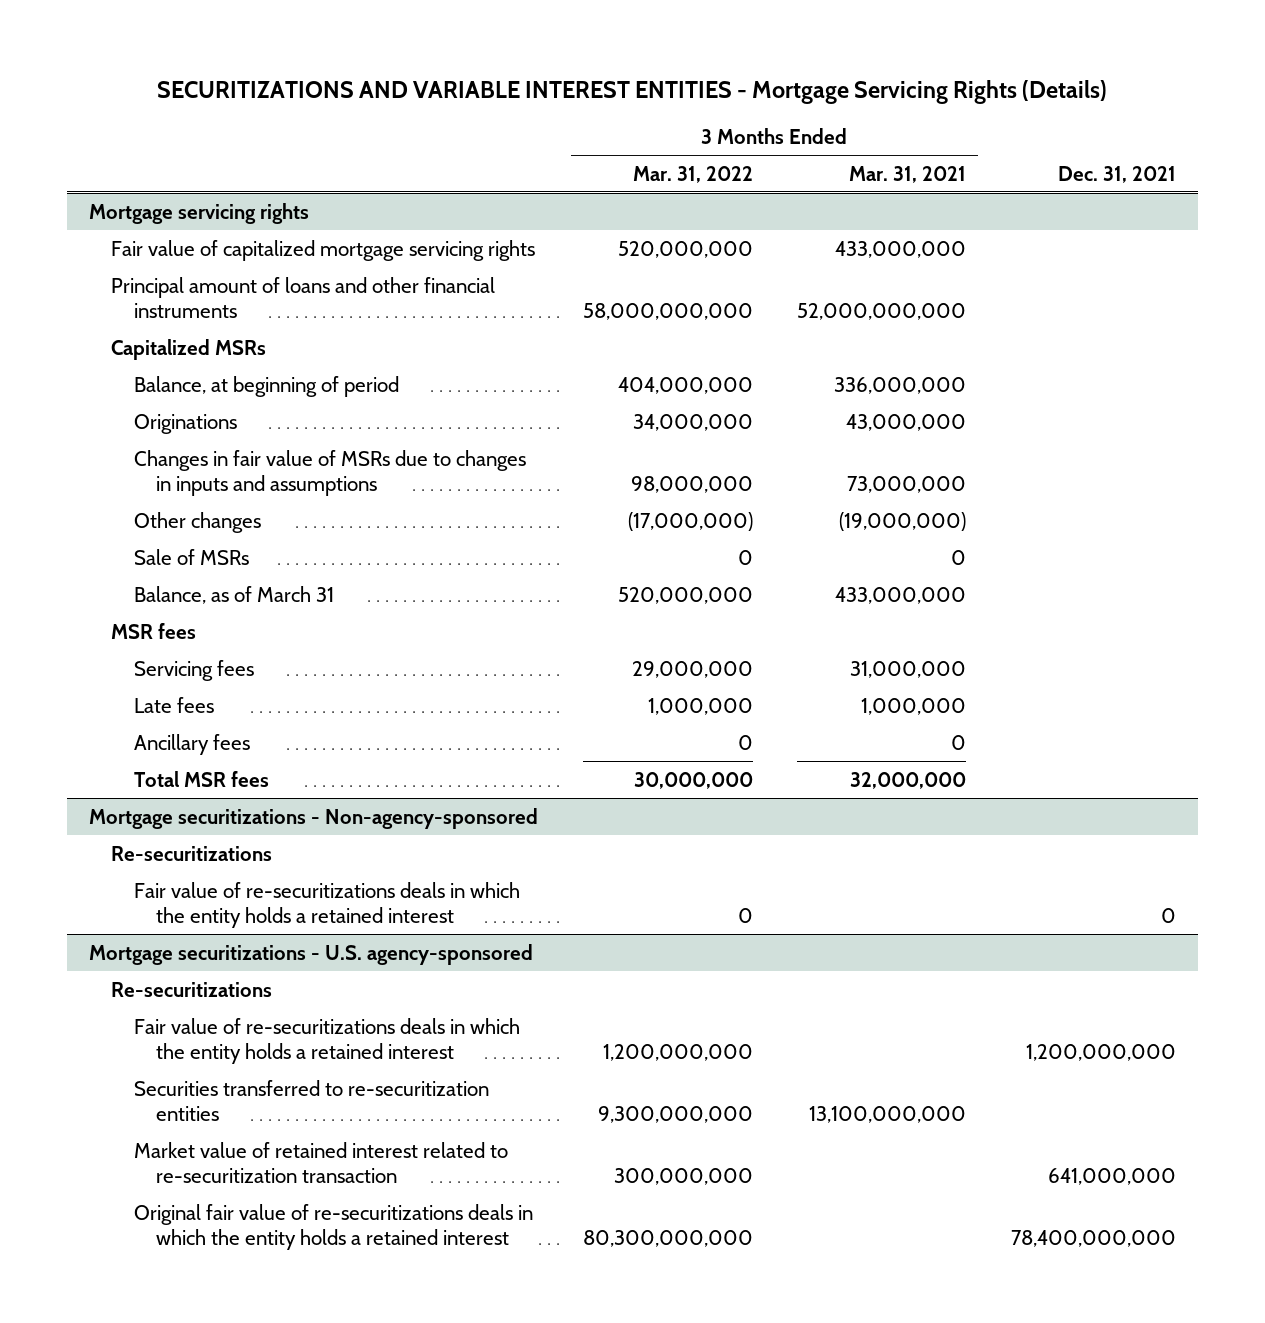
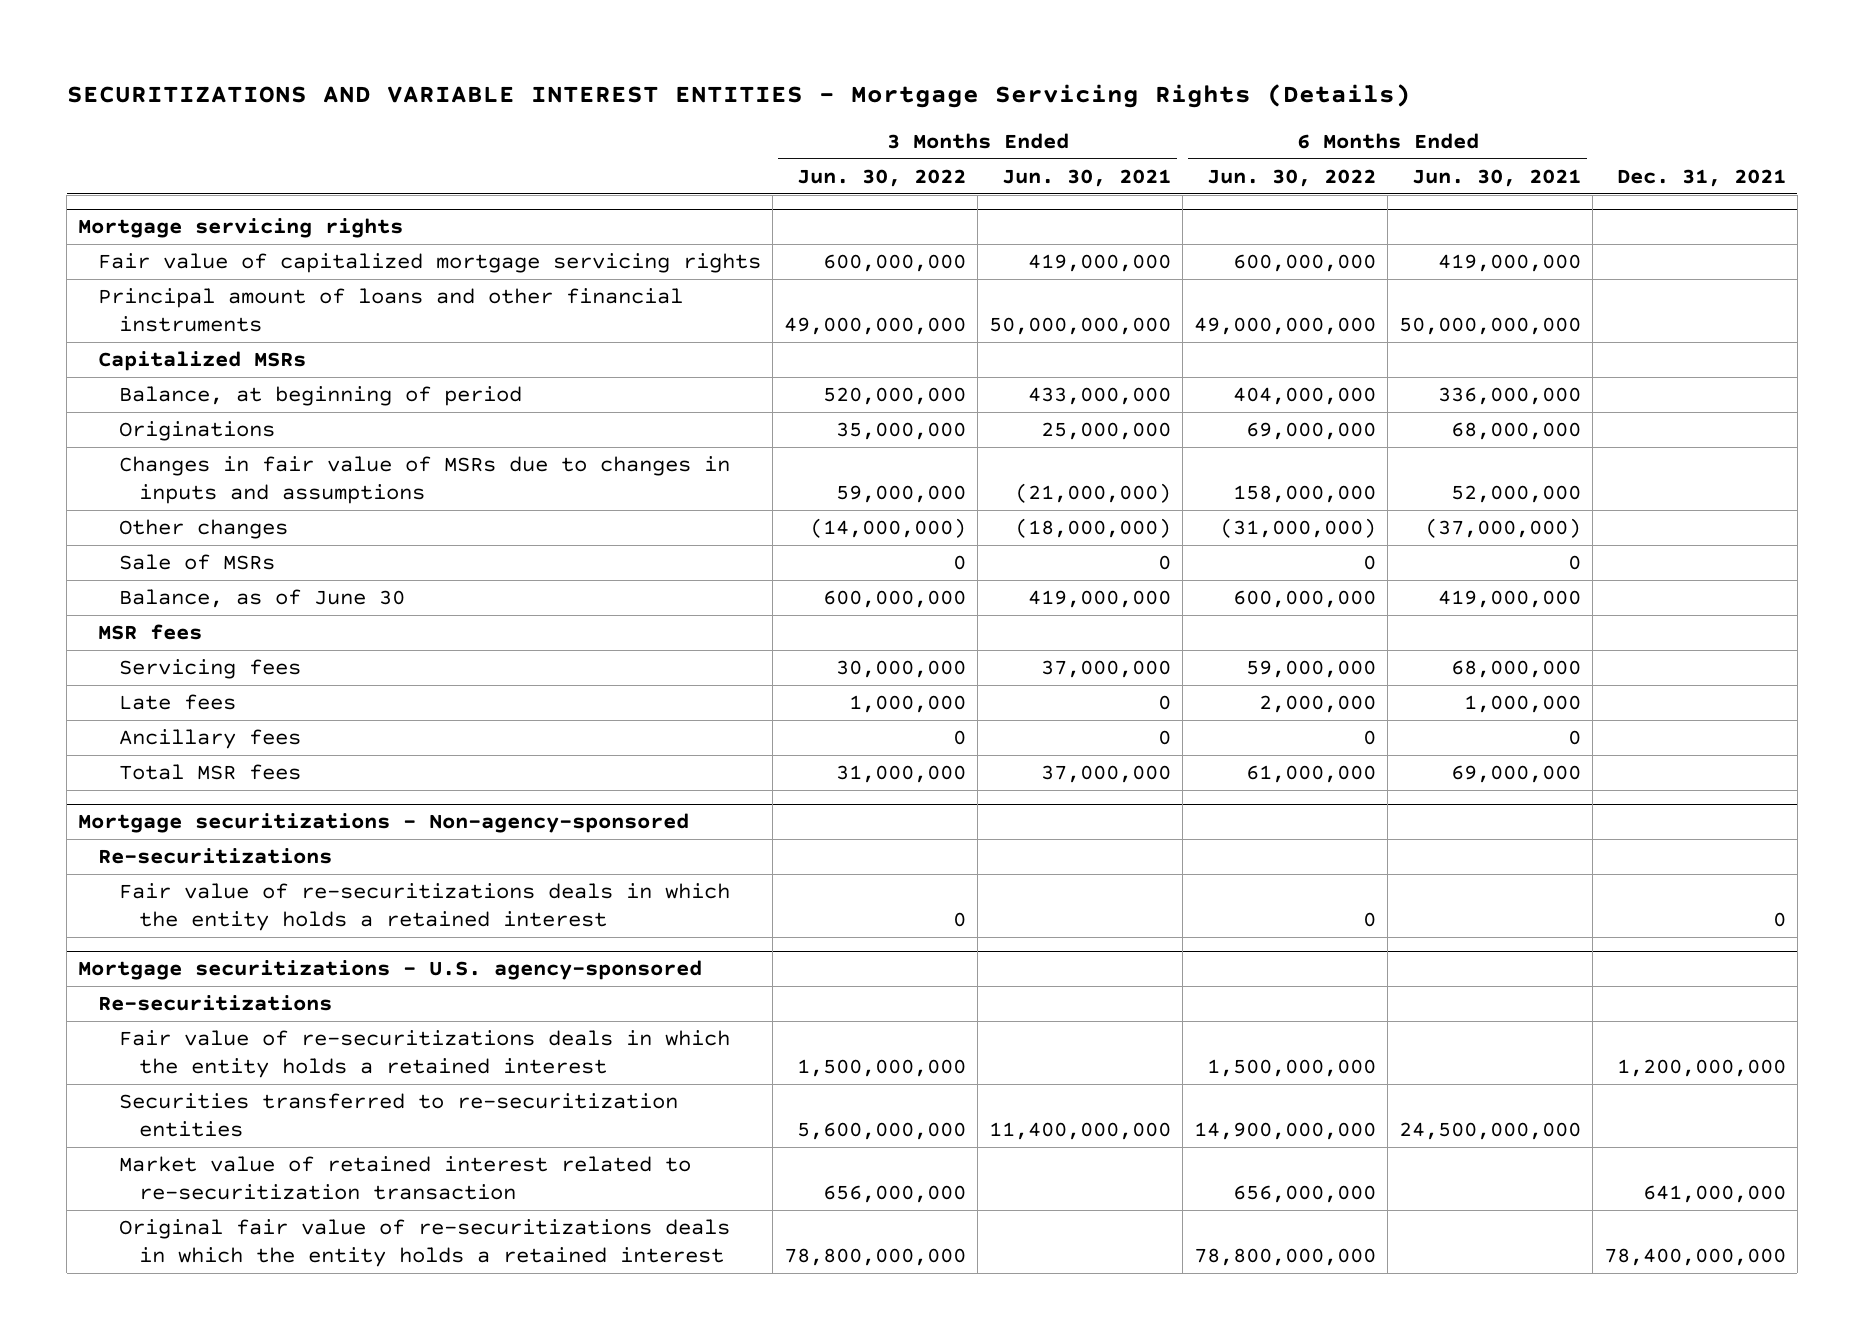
- | 3 Months Ended Mar. 31, 2022 | 3 Months Ended Mar. 31, 2021 | Dec. 31, 2021
+ | 3 Months Ended Jun. 30, 2022 | 3 Months Ended Jun. 30, 2021 | 6 Months Ended Jun. 30, 2022 | 6 Months Ended Jun. 30, 2021 | Dec. 31, 2021
@ Mortgage servicing rights
- Balance, as of March 31 | 520,000,000 | 433,000,000 |
+ Balance, as of June 30 | 600,000,000 | 419,000,000 | 600,000,000 | 419,000,000 |

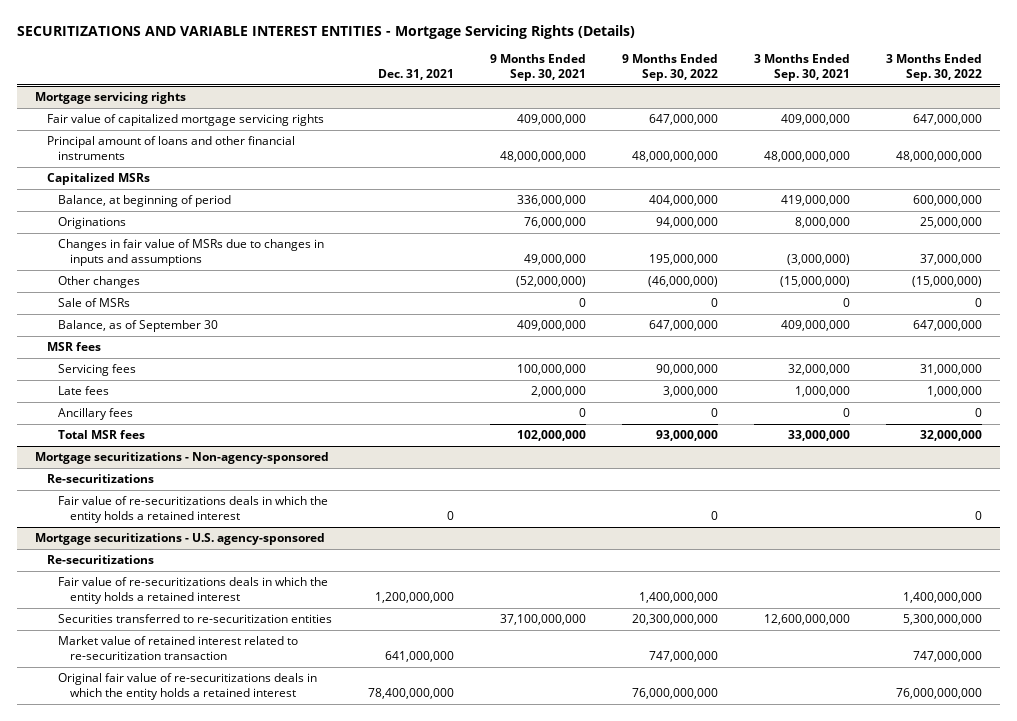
- | 3 Months Ended Jun. 30, 2022 | 3 Months Ended Jun. 30, 2021 | 6 Months Ended Jun. 30, 2022 | 6 Months Ended Jun. 30, 2021 | Dec. 31, 2021
+ | Dec. 31, 2021 | 9 Months Ended Sep. 30, 2021 | 9 Months Ended Sep. 30, 2022 | 3 Months Ended Sep. 30, 2021 | 3 Months Ended Sep. 30, 2022
@ Mortgage servicing rights
- Balance, as of June 30 | 600,000,000 | 419,000,000 | 600,000,000 | 419,000,000 |
+ Balance, as of September 30 | | 409,000,000 | 647,000,000 | 409,000,000 | 647,000,000

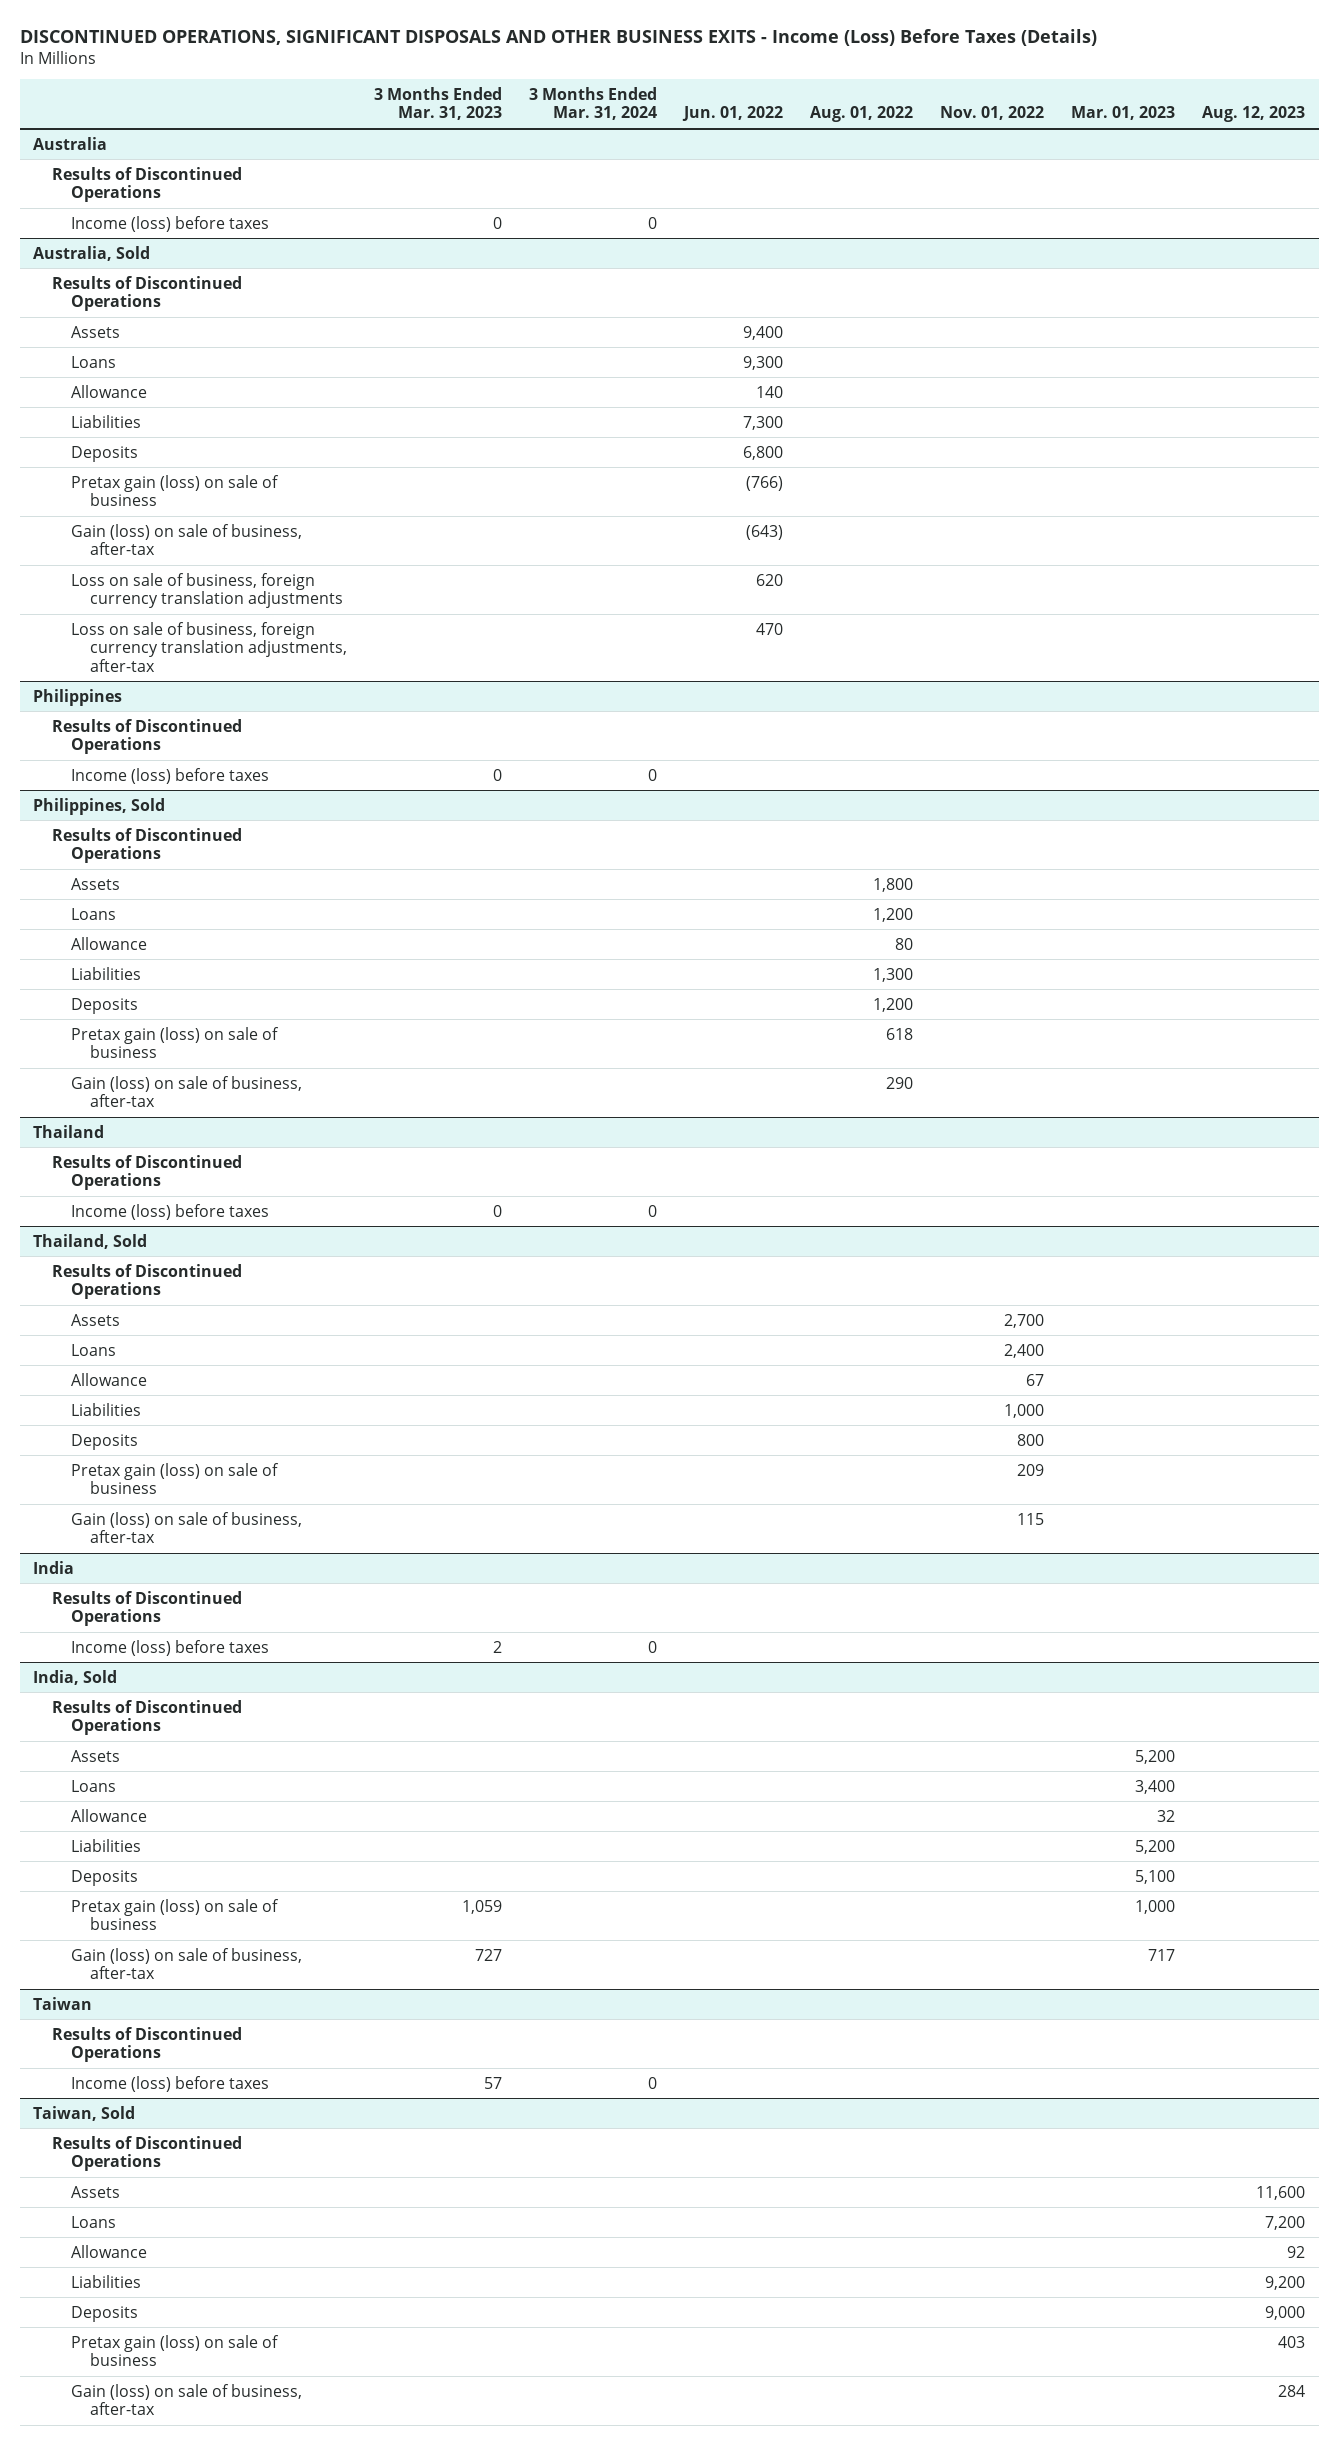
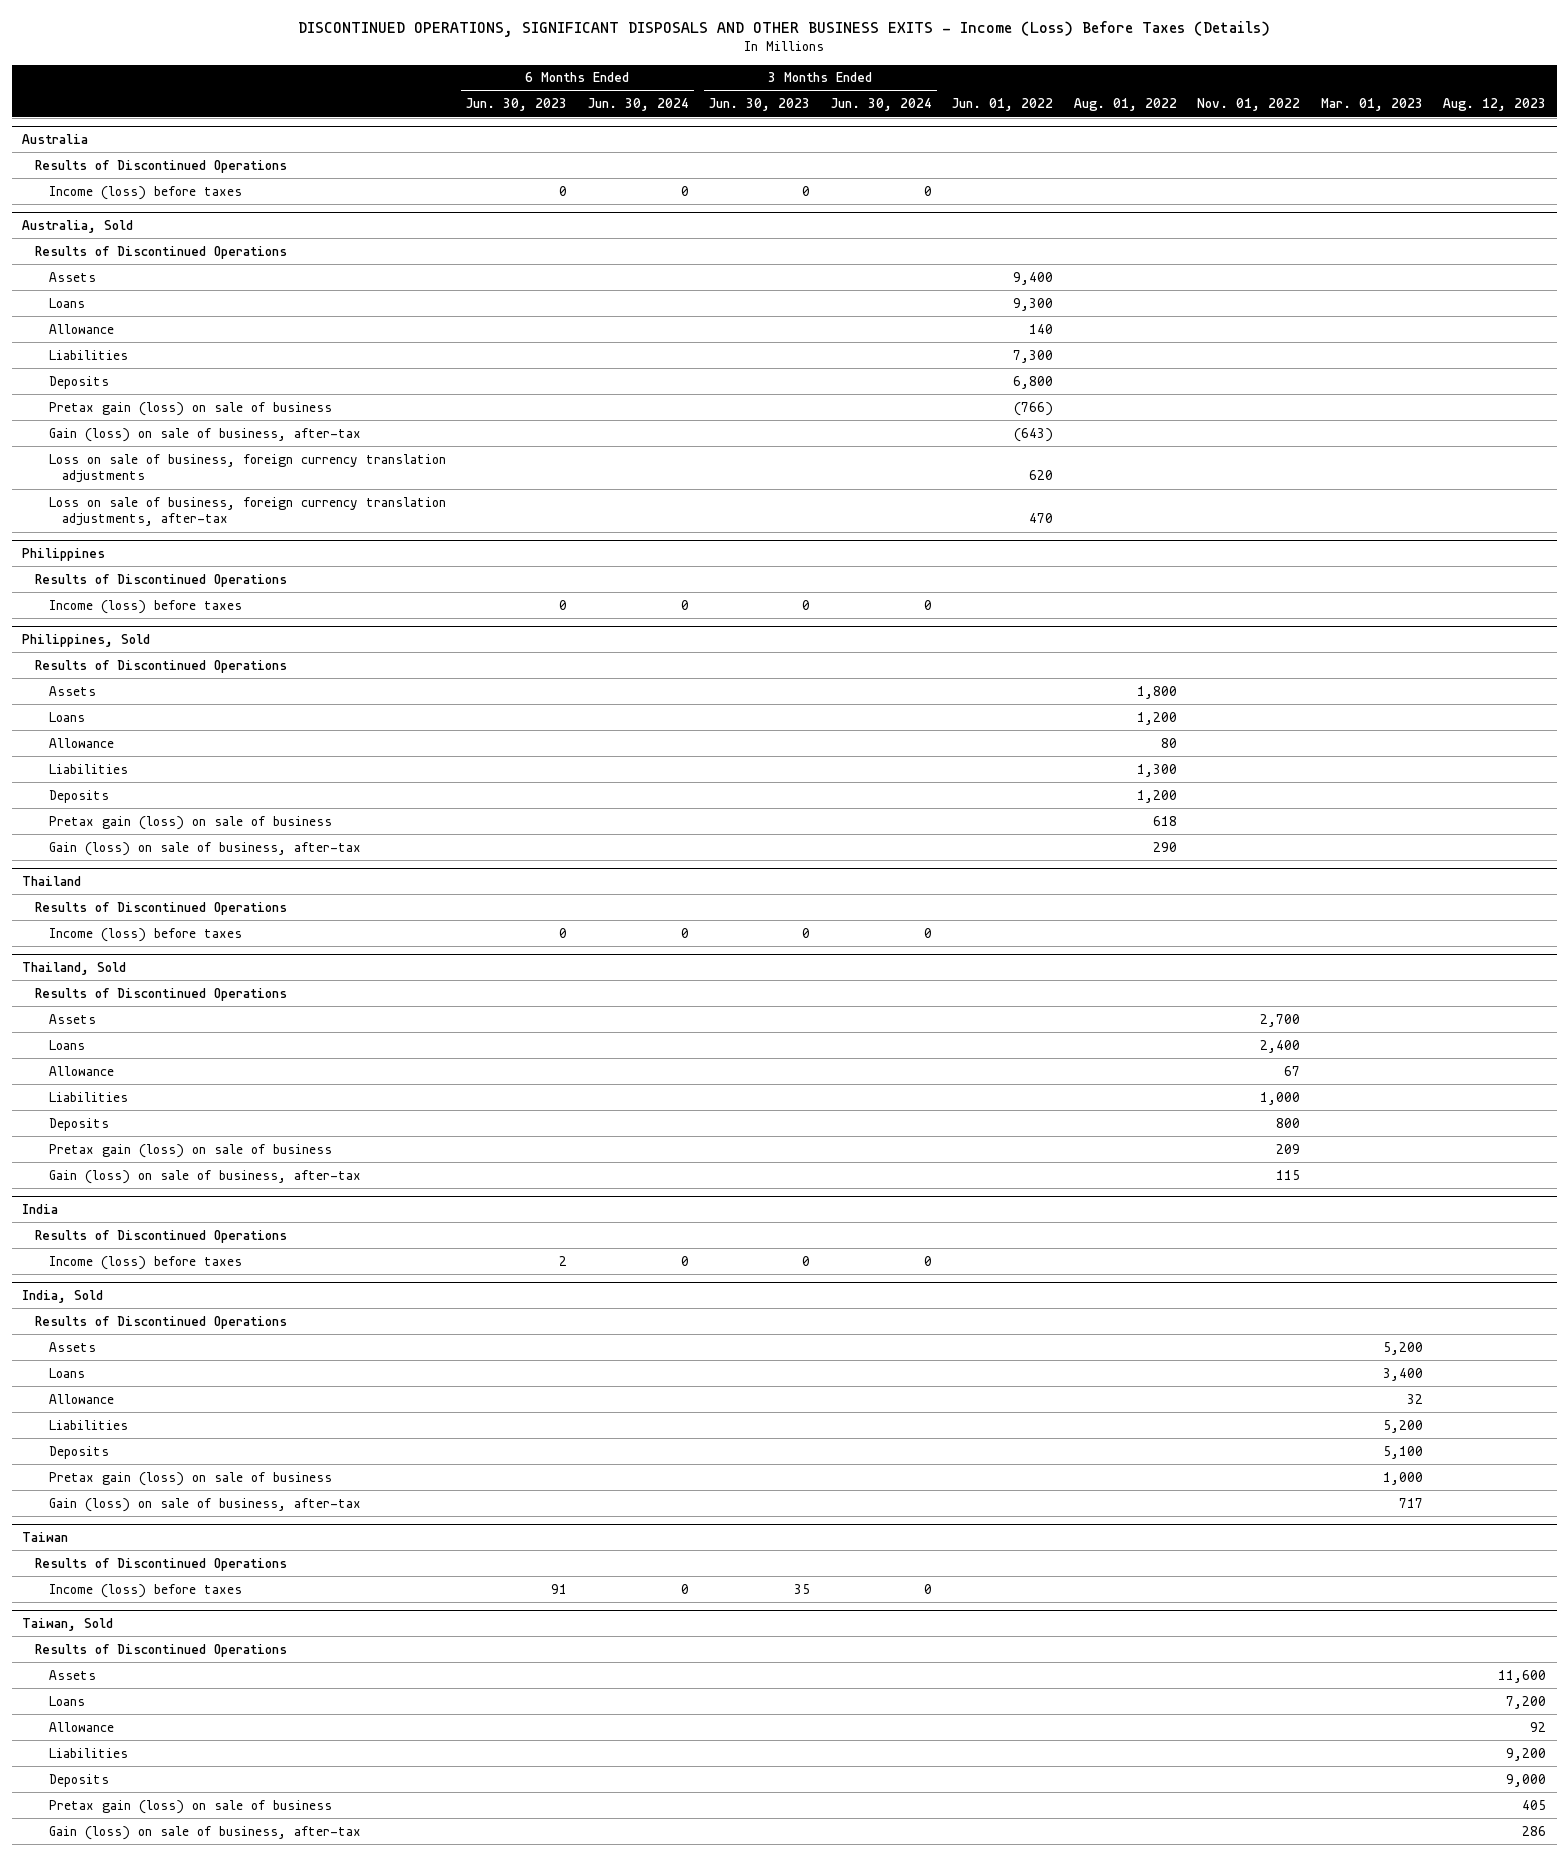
- | 3 Months Ended Mar. 31, 2023 | 3 Months Ended Mar. 31, 2024 | Jun. 01, 2022 | Aug. 01, 2022 | Nov. 01, 2022 | Mar. 01, 2023 | Aug. 12, 2023
+ | 6 Months Ended Jun. 30, 2023 | 6 Months Ended Jun. 30, 2024 | 3 Months Ended Jun. 30, 2023 | 3 Months Ended Jun. 30, 2024 | Jun. 01, 2022 | Aug. 01, 2022 | Nov. 01, 2022 | Mar. 01, 2023 | Aug. 12, 2023
@ Taiwan, Sold
- Pretax gain (loss) on sale of business | | | | | | | 403
- Gain (loss) on sale of business, after-tax | | | | | | | 284
+ Pretax gain (loss) on sale of business | | | | | | | | | 405
+ Gain (loss) on sale of business, after-tax | | | | | | | | | 286

